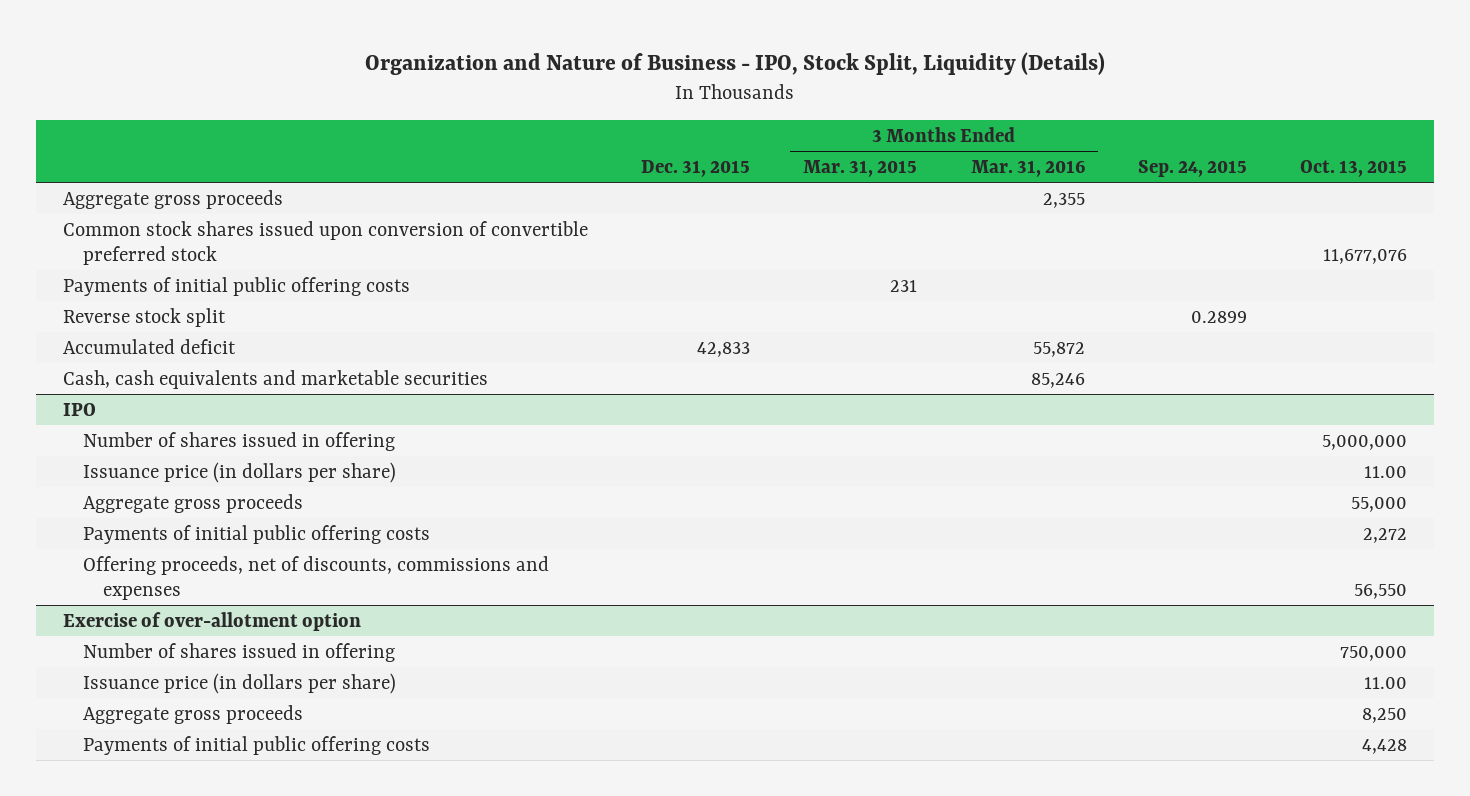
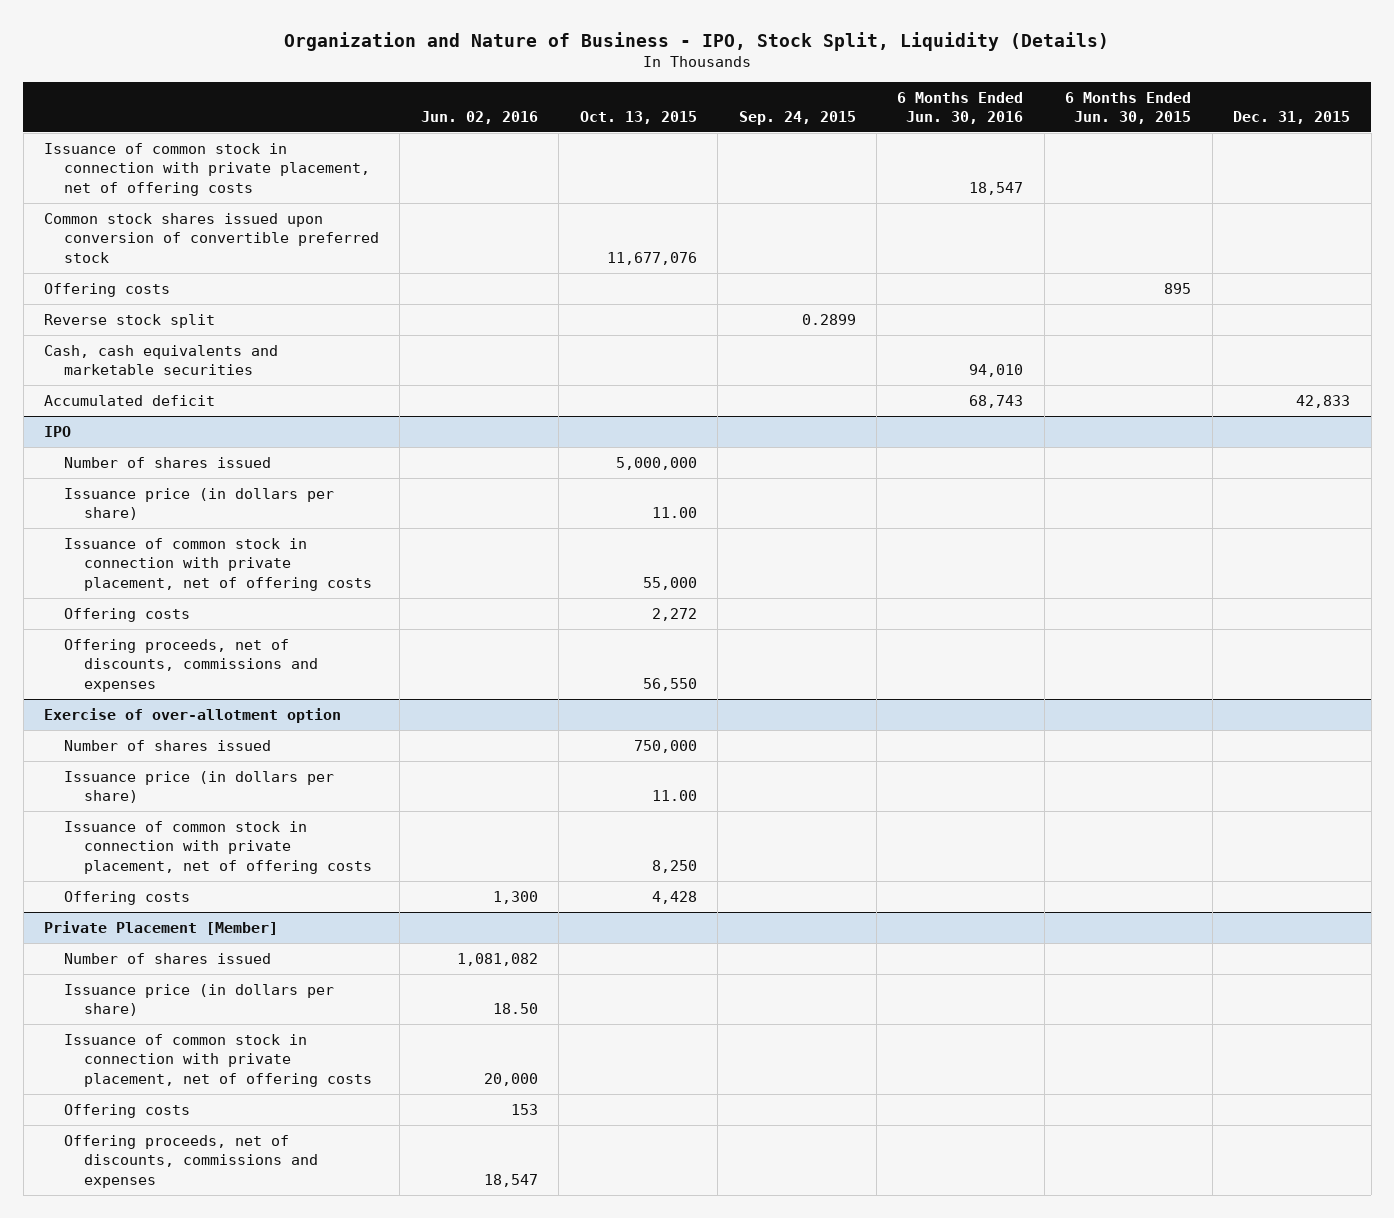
- | Dec. 31, 2015 | 3 Months Ended Mar. 31, 2015 | 3 Months Ended Mar. 31, 2016 | Sep. 24, 2015 | Oct. 13, 2015
+ | Jun. 02, 2016 | Oct. 13, 2015 | Sep. 24, 2015 | 6 Months Ended Jun. 30, 2016 | 6 Months Ended Jun. 30, 2015 | Dec. 31, 2015
- Aggregate gross proceeds | | | 2,355 | |
+ Issuance of common stock in connection with private placement, net of offering costs | | | | 18,547 | |
- Payments of initial public offering costs | | 231 | | |
+ Offering costs | | | | | 895 |
moved down: Accumulated deficit | | | | 68,743 | | 42,833
@ IPO
- Number of shares issued in offering | | | | | 5,000,000
+ Number of shares issued | | 5,000,000 | | | |
- Aggregate gross proceeds | | | | | 55,000
- Payments of initial public offering costs | | | | | 2,272
+ Issuance of common stock in connection with private placement, net of offering costs | | 55,000 | | | |
+ Offering costs | | 2,272 | | | |
@ Exercise of over-allotment option
- Number of shares issued in offering | | | | | 750,000
+ Number of shares issued | | 750,000 | | | |
- Aggregate gross proceeds | | | | | 8,250
- Payments of initial public offering costs | | | | | 4,428
+ Issuance of common stock in connection with private placement, net of offering costs | | 8,250 | | | |
+ Offering costs | 1,300 | 4,428 | | | |
+ Private Placement [Member]
+ Number of shares issued | 1,081,082 | | | | |
+ Issuance price (in dollars per share) | 18.50 | | | | |
+ Issuance of common stock in connection with private placement, net of offering costs | 20,000 | | | | |
+ Offering costs | 153 | | | | |
+ Offering proceeds, net of discounts, commissions and expenses | 18,547 | | | | |

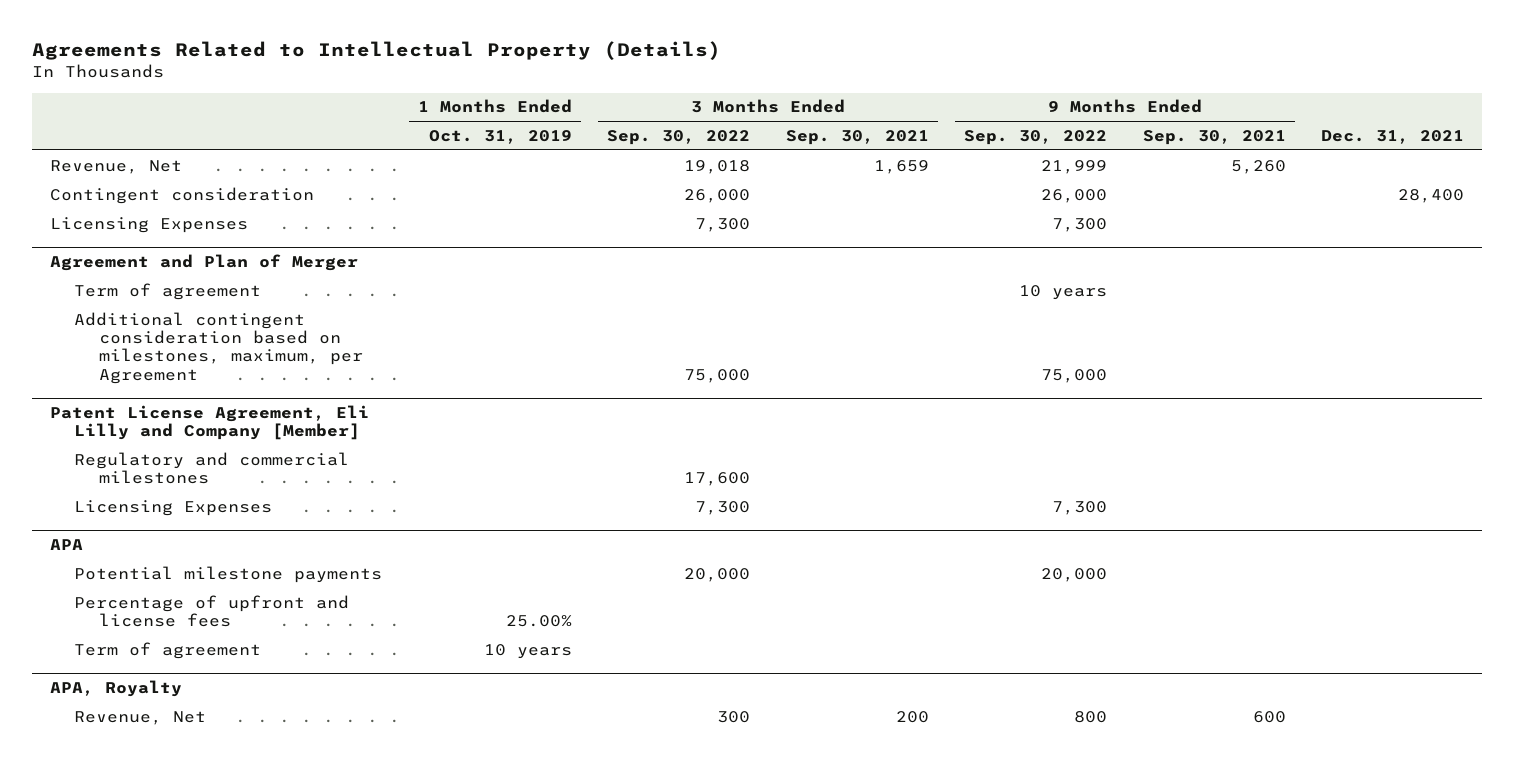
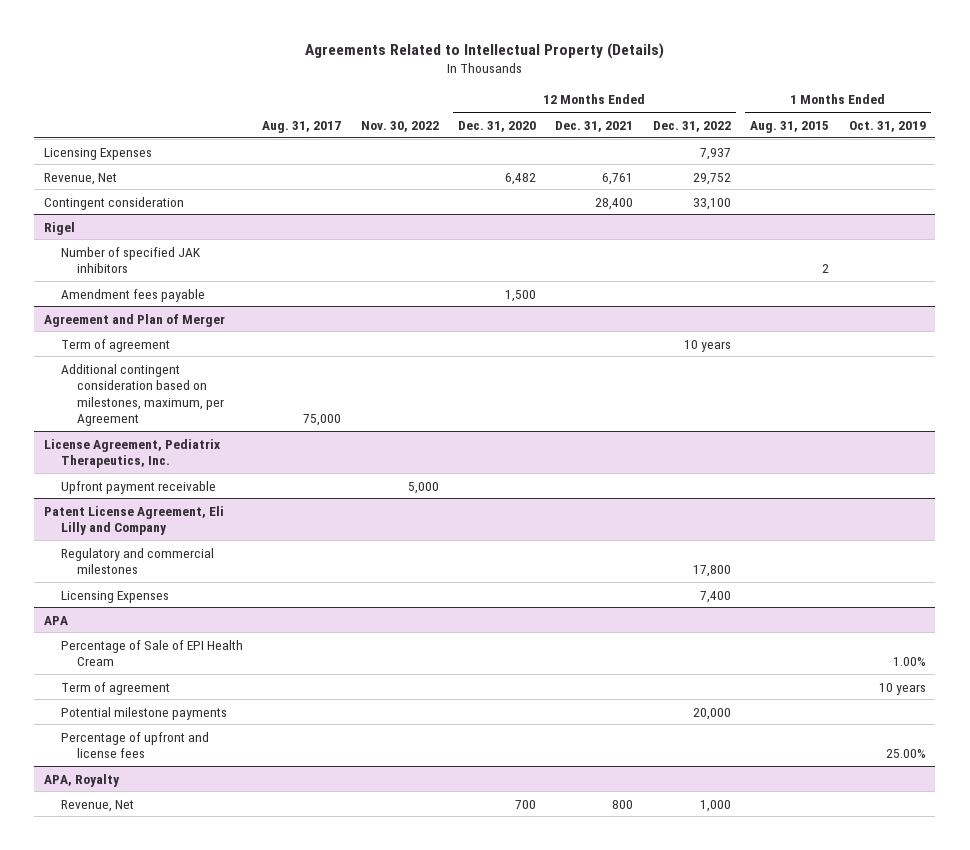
- | 1 Months Ended Oct. 31, 2019 | 3 Months Ended Sep. 30, 2022 | 3 Months Ended Sep. 30, 2021 | 9 Months Ended Sep. 30, 2022 | 9 Months Ended Sep. 30, 2021 | Dec. 31, 2021
+ | Aug. 31, 2017 | Nov. 30, 2022 | 12 Months Ended Dec. 31, 2020 | 12 Months Ended Dec. 31, 2021 | 12 Months Ended Dec. 31, 2022 | 1 Months Ended Aug. 31, 2015 | 1 Months Ended Oct. 31, 2019
moved up: Licensing Expenses | | | | | 7,937 | |
+ Rigel
+ Number of specified JAK inhibitors | | | | | | 2 |
+ Amendment fees payable | | | 1,500 | | | |
- Patent License Agreement, Eli Lilly and Company [Member]
+ License Agreement, Pediatrix Therapeutics, Inc.
+ Upfront payment receivable | | 5,000 | | | | |
+ Patent License Agreement, Eli Lilly and Company
@ APA
+ Percentage of Sale of EPI Health Cream | | | | | | | 1.00%
moved up: Term of agreement | | | | | | | 10 years

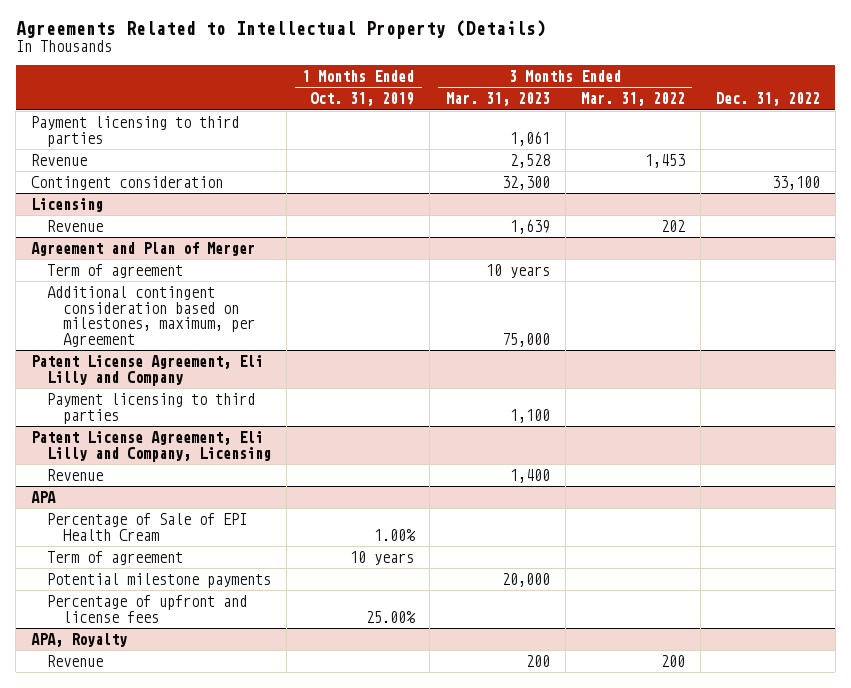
- | Aug. 31, 2017 | Nov. 30, 2022 | 12 Months Ended Dec. 31, 2020 | 12 Months Ended Dec. 31, 2021 | 12 Months Ended Dec. 31, 2022 | 1 Months Ended Aug. 31, 2015 | 1 Months Ended Oct. 31, 2019
+ | 1 Months Ended Oct. 31, 2019 | 3 Months Ended Mar. 31, 2023 | 3 Months Ended Mar. 31, 2022 | Dec. 31, 2022
- Licensing Expenses | | | | | 7,937 | |
- Revenue, Net | | | 6,482 | 6,761 | 29,752 | |
+ Payment licensing to third parties | | 1,061 | |
+ Revenue | | 2,528 | 1,453 |
- Rigel
- Number of specified JAK inhibitors | | | | | | 2 |
- Amendment fees payable | | | 1,500 | | | |
+ Licensing
+ Revenue | | 1,639 | 202 |
- License Agreement, Pediatrix Therapeutics, Inc.
- Upfront payment receivable | | 5,000 | | | | |
@ Patent License Agreement, Eli Lilly and Company
- Regulatory and commercial milestones | | | | | 17,800 | |
- Licensing Expenses | | | | | 7,400 | |
+ Payment licensing to third parties | | 1,100 | |
+ Patent License Agreement, Eli Lilly and Company, Licensing
+ Revenue | | 1,400 | |
@ APA, Royalty
- Revenue, Net | | | 700 | 800 | 1,000 | |
+ Revenue | | 200 | 200 |

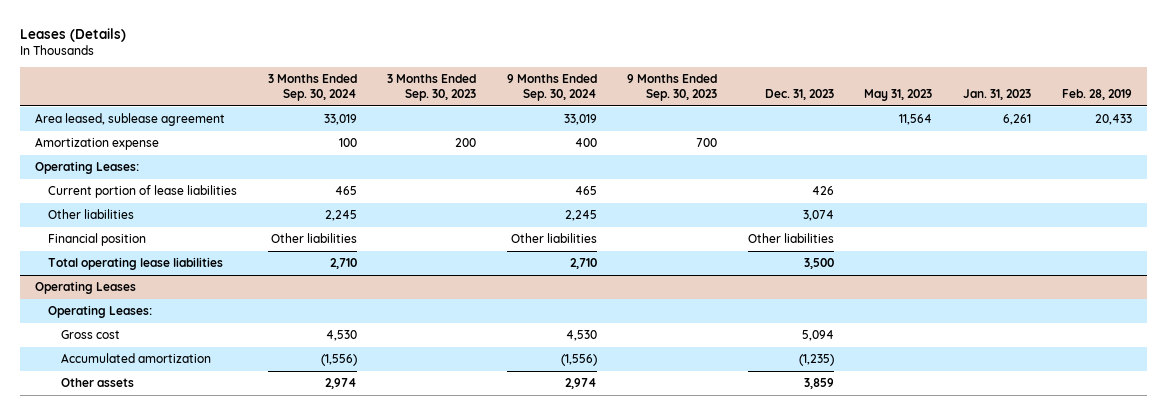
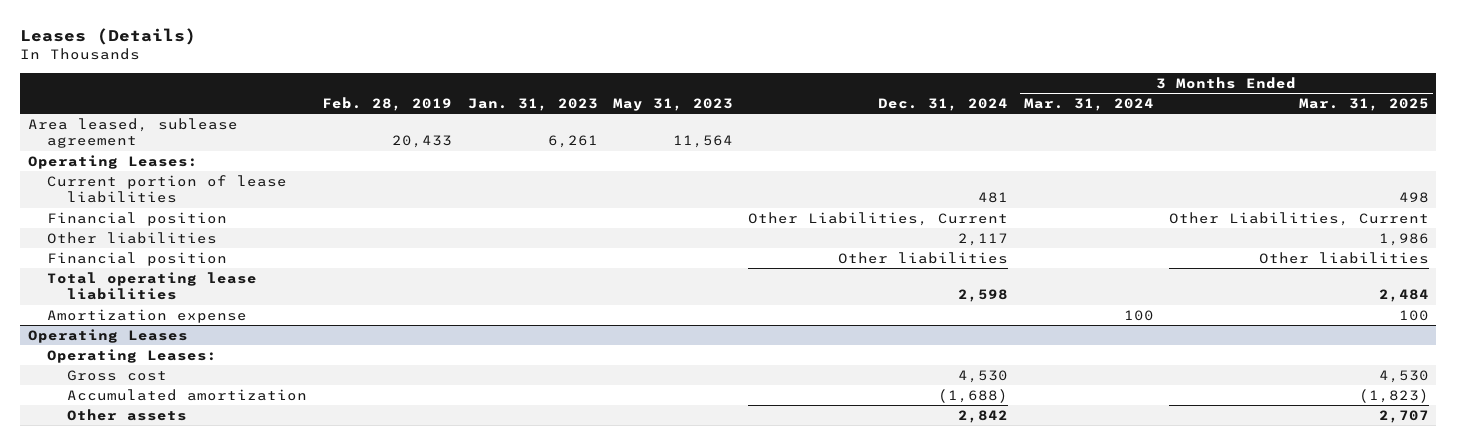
- | 3 Months Ended Sep. 30, 2024 | 3 Months Ended Sep. 30, 2023 | 9 Months Ended Sep. 30, 2024 | 9 Months Ended Sep. 30, 2023 | Dec. 31, 2023 | May 31, 2023 | Jan. 31, 2023 | Feb. 28, 2019
+ | Feb. 28, 2019 | Jan. 31, 2023 | May 31, 2023 | Dec. 31, 2024 | 3 Months Ended Mar. 31, 2024 | 3 Months Ended Mar. 31, 2025
+ Financial position | | | | Other Liabilities, Current | | Other Liabilities, Current
moved down: Amortization expense | | | | | 100 | 100

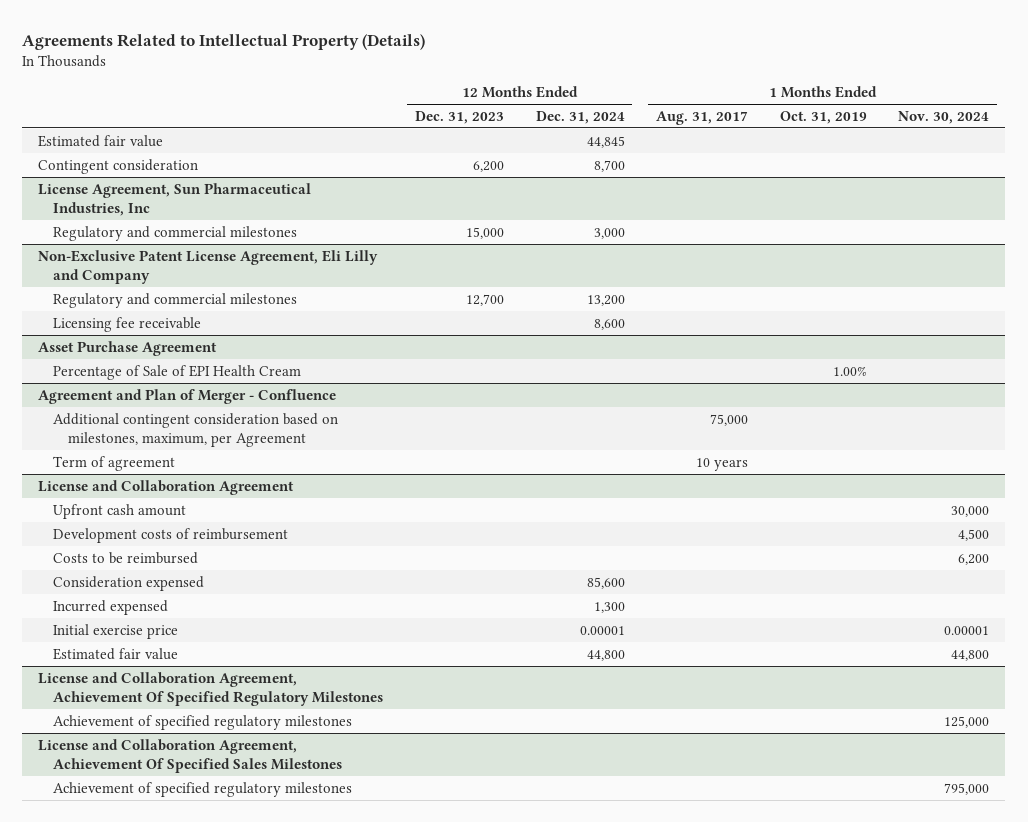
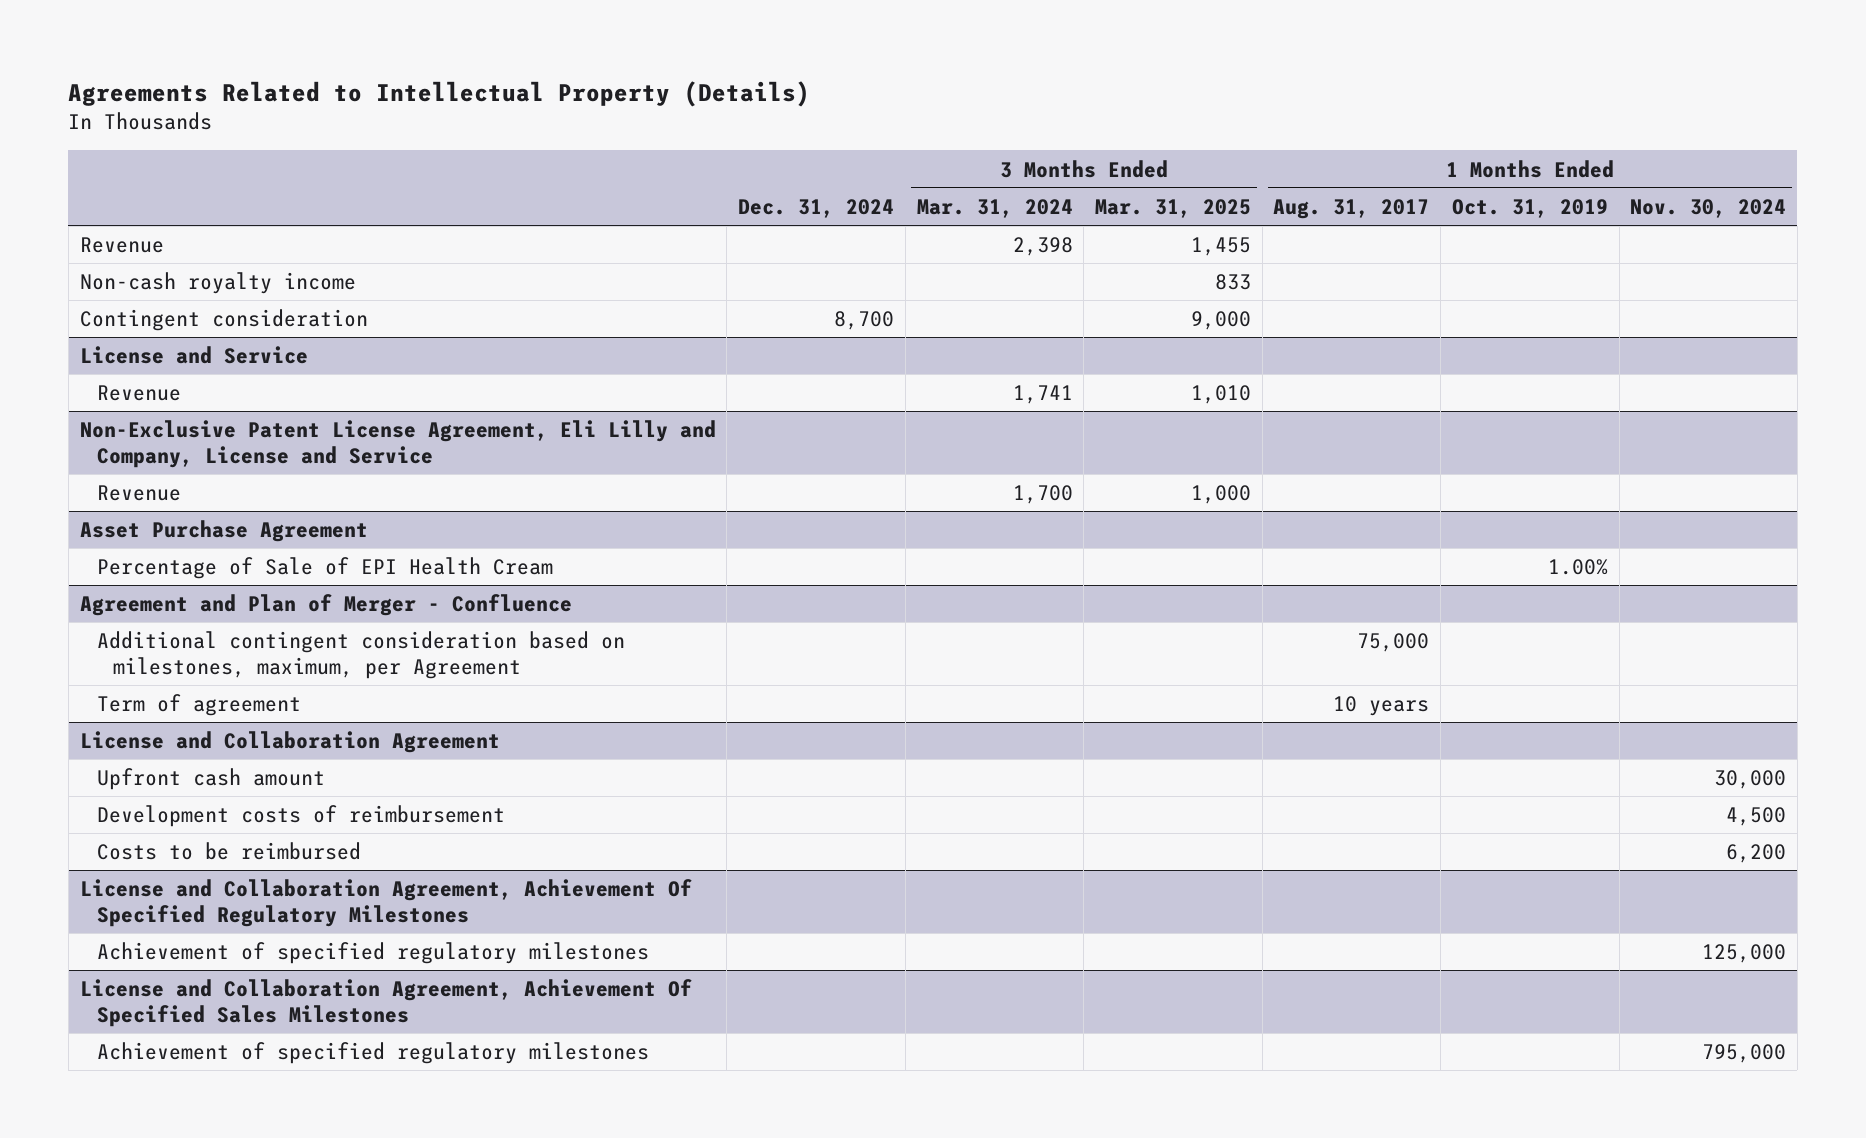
- | 12 Months Ended Dec. 31, 2023 | 12 Months Ended Dec. 31, 2024 | 1 Months Ended Aug. 31, 2017 | 1 Months Ended Oct. 31, 2019 | 1 Months Ended Nov. 30, 2024
+ | Dec. 31, 2024 | 3 Months Ended Mar. 31, 2024 | 3 Months Ended Mar. 31, 2025 | 1 Months Ended Aug. 31, 2017 | 1 Months Ended Oct. 31, 2019 | 1 Months Ended Nov. 30, 2024
- Estimated fair value | | 44,845 | | |
+ Revenue | | 2,398 | 1,455 | | |
+ Non-cash royalty income | | | 833 | | |
- License Agreement, Sun Pharmaceutical Industries, Inc
- Regulatory and commercial milestones | 15,000 | 3,000 | | |
- Non-Exclusive Patent License Agreement, Eli Lilly and Company
- Regulatory and commercial milestones | 12,700 | 13,200 | | |
- Licensing fee receivable | | 8,600 | | |
+ License and Service
+ Revenue | | 1,741 | 1,010 | | |
+ Non-Exclusive Patent License Agreement, Eli Lilly and Company, License and Service
+ Revenue | | 1,700 | 1,000 | | |
@ License and Collaboration Agreement
- Consideration expensed | | 85,600 | | |
- Incurred expensed | | 1,300 | | |
- Initial exercise price | | 0.00001 | | | 0.00001
- Estimated fair value | | 44,800 | | | 44,800

